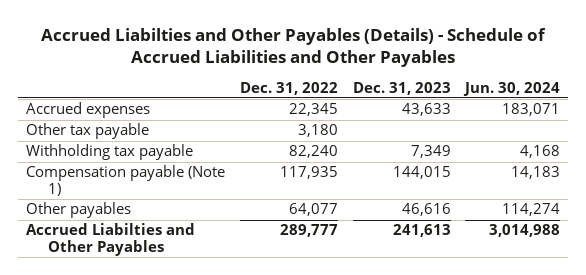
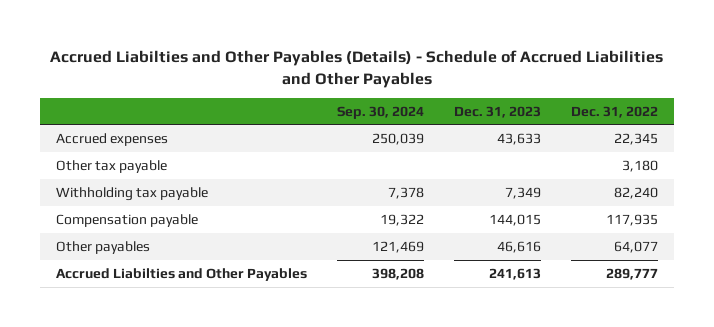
- | Dec. 31, 2022 | Dec. 31, 2023 | Jun. 30, 2024
+ | Sep. 30, 2024 | Dec. 31, 2023 | Dec. 31, 2022
- Compensation payable (Note 1) | 117,935 | 144,015 | 14,183
+ Compensation payable | 19,322 | 144,015 | 117,935

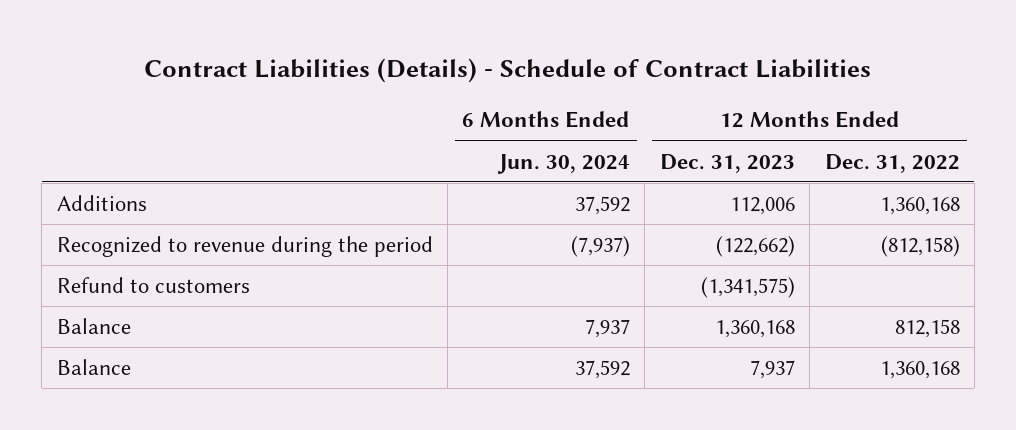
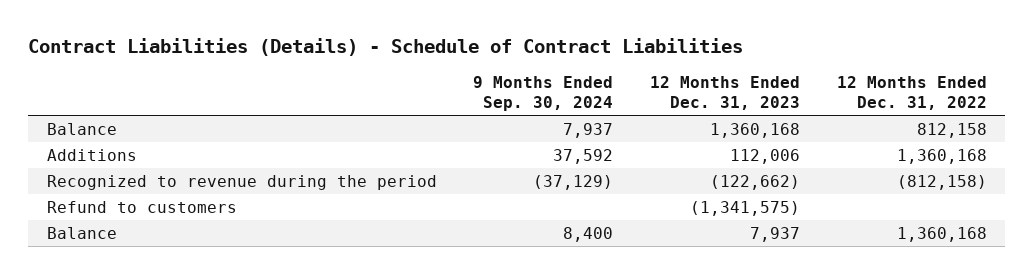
- | 6 Months Ended Jun. 30, 2024 | 12 Months Ended Dec. 31, 2023 | 12 Months Ended Dec. 31, 2022
+ | 9 Months Ended Sep. 30, 2024 | 12 Months Ended Dec. 31, 2023 | 12 Months Ended Dec. 31, 2022
moved up: Balance | 7,937 | 1,360,168 | 812,158

